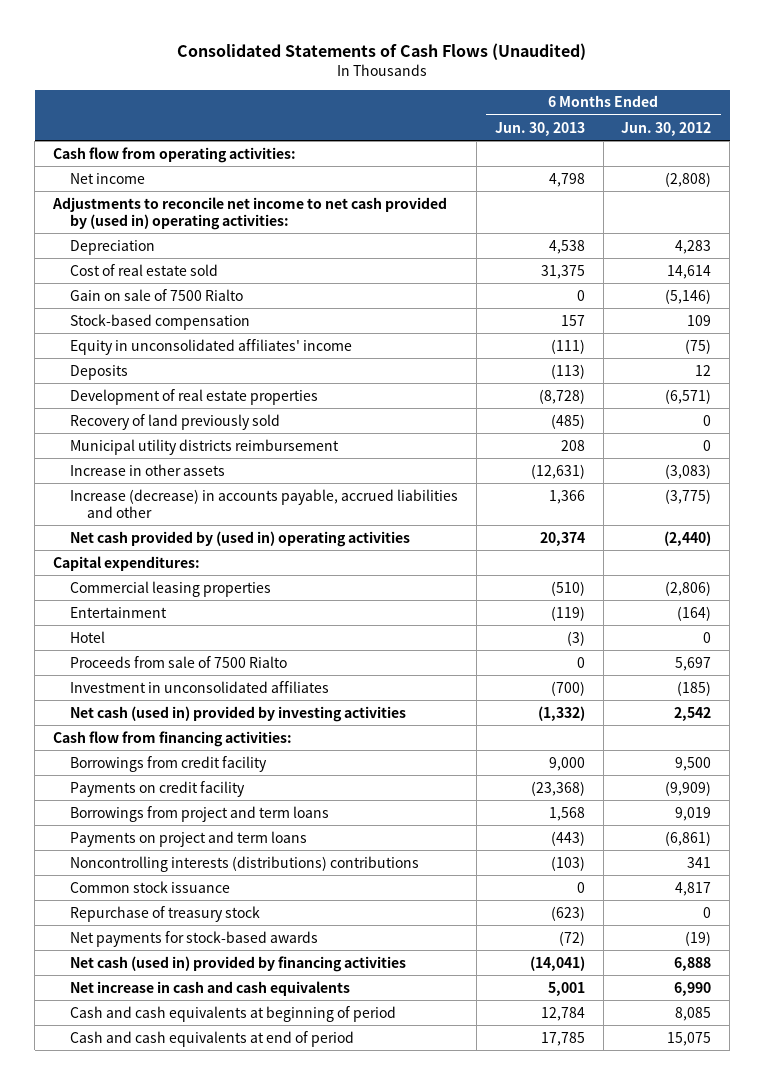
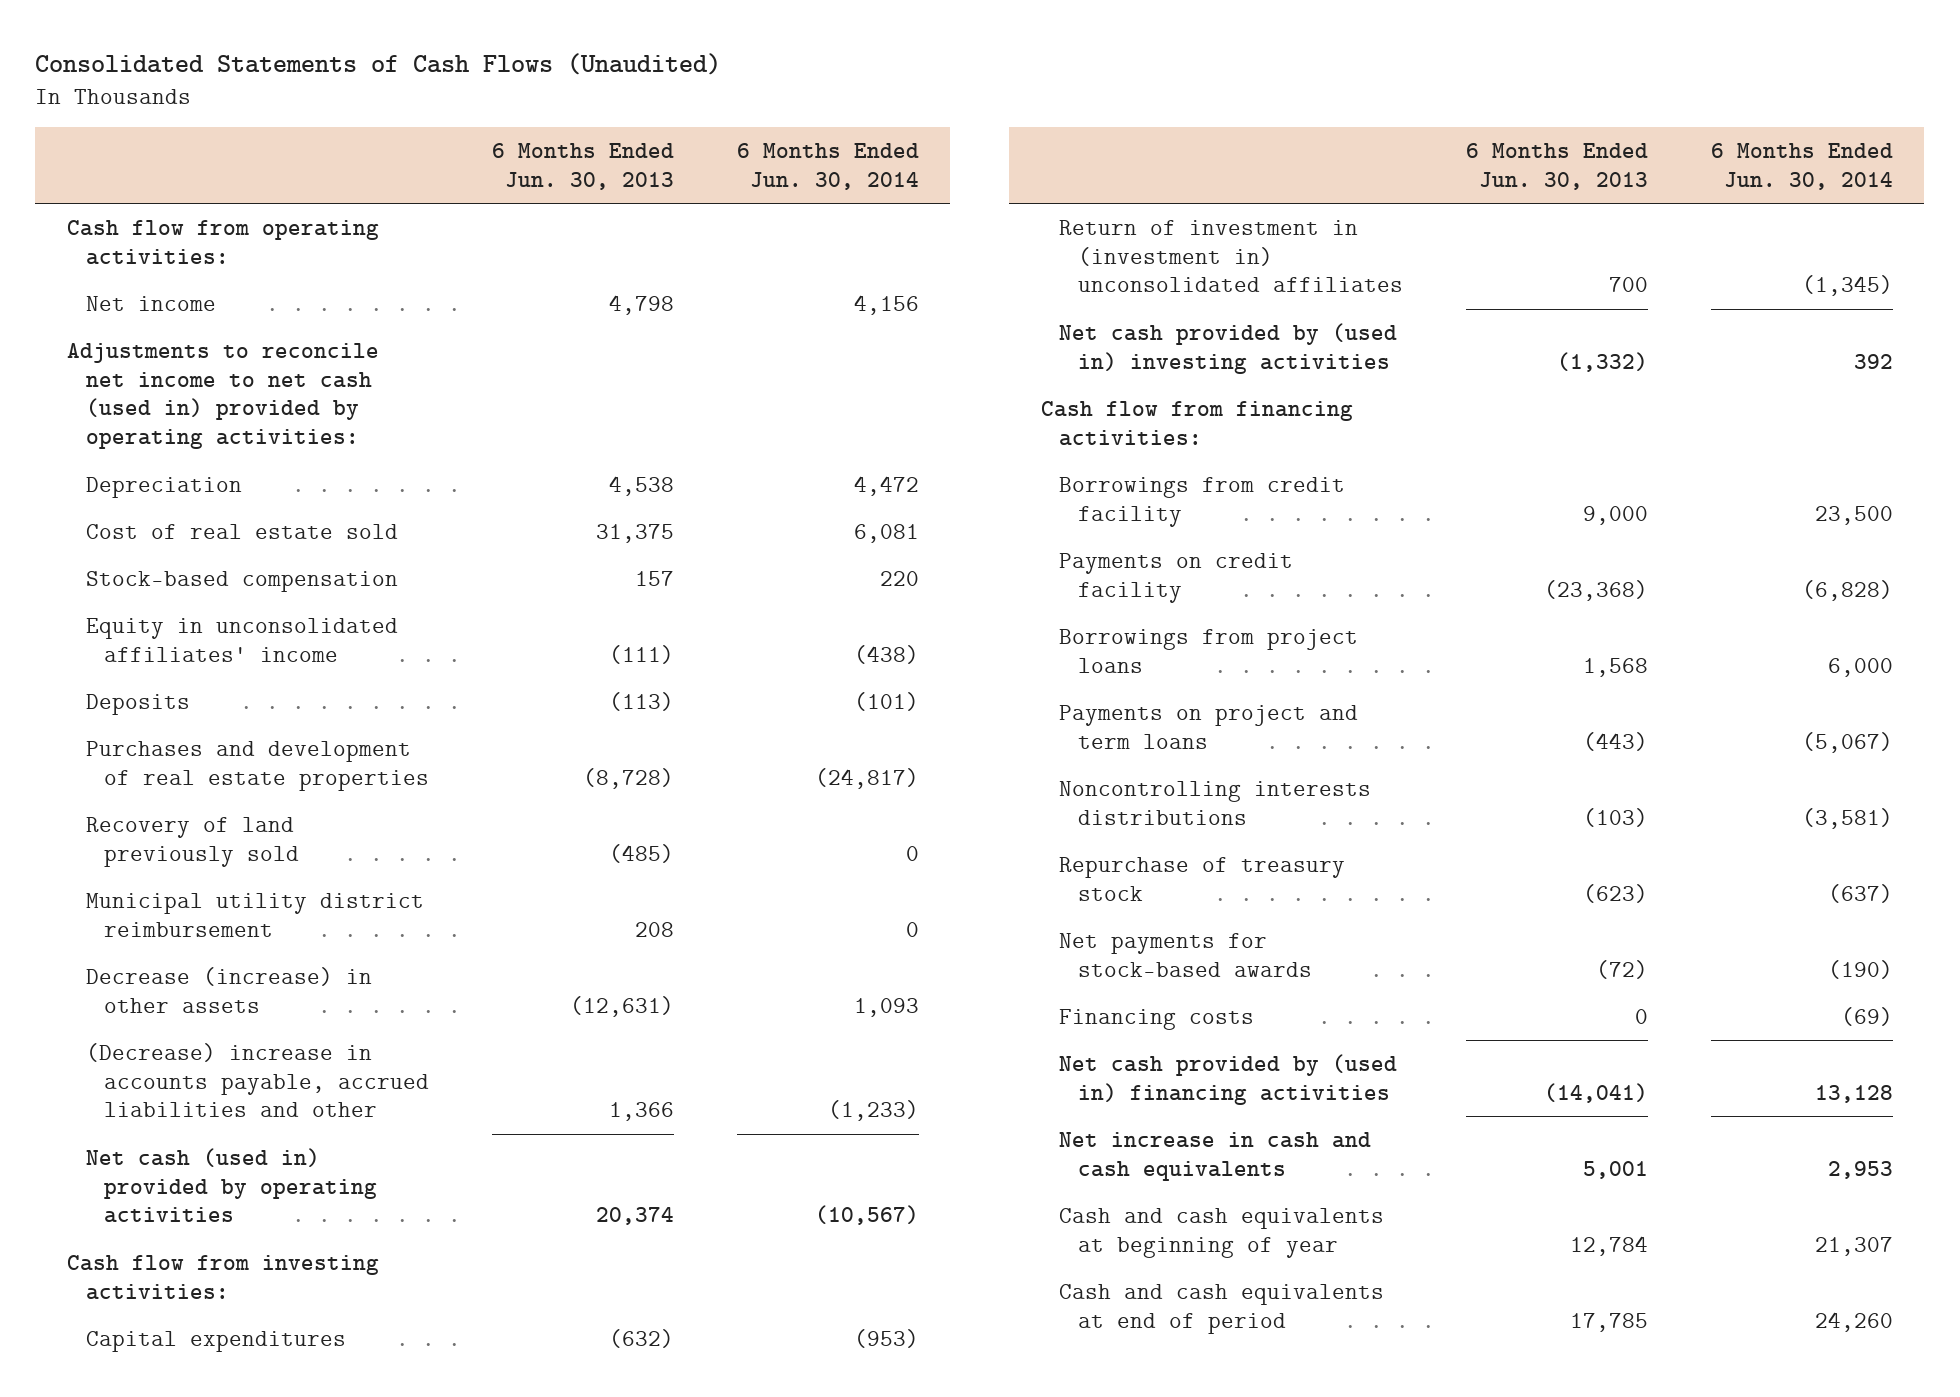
- | 6 Months Ended Jun. 30, 2013 | 6 Months Ended Jun. 30, 2012
+ | 6 Months Ended Jun. 30, 2013 | 6 Months Ended Jun. 30, 2014
- Adjustments to reconcile net income to net cash provided by (used in) operating activities:
+ Adjustments to reconcile net income to net cash (used in) provided by operating activities:
- Gain on sale of 7500 Rialto | 0 | (5,146)
- Development of real estate properties | (8,728) | (6,571)
+ Purchases and development of real estate properties | (8,728) | (24,817)
- Municipal utility districts reimbursement | 208 | 0
- Increase in other assets | (12,631) | (3,083)
- Increase (decrease) in accounts payable, accrued liabilities and other | 1,366 | (3,775)
- Net cash provided by (used in) operating activities | 20,374 | (2,440)
- Capital expenditures:
- Commercial leasing properties | (510) | (2,806)
- Entertainment | (119) | (164)
- Hotel | (3) | 0
- Proceeds from sale of 7500 Rialto | 0 | 5,697
- Investment in unconsolidated affiliates | (700) | (185)
- Net cash (used in) provided by investing activities | (1,332) | 2,542
+ Municipal utility district reimbursement | 208 | 0
+ Decrease (increase) in other assets | (12,631) | 1,093
+ (Decrease) increase in accounts payable, accrued liabilities and other | 1,366 | (1,233)
+ Net cash (used in) provided by operating activities | 20,374 | (10,567)
+ Cash flow from investing activities:
+ Capital expenditures | (632) | (953)
+ Return of investment in (investment in) unconsolidated affiliates | 700 | (1,345)
+ Net cash provided by (used in) investing activities | (1,332) | 392
- Borrowings from project and term loans | 1,568 | 9,019
+ Borrowings from project loans | 1,568 | 6,000
- Noncontrolling interests (distributions) contributions | (103) | 341
- Common stock issuance | 0 | 4,817
+ Noncontrolling interests distributions | (103) | (3,581)
- Net cash (used in) provided by financing activities | (14,041) | 6,888
+ Financing costs | 0 | (69)
+ Net cash provided by (used in) financing activities | (14,041) | 13,128
- Cash and cash equivalents at beginning of period | 12,784 | 8,085
+ Cash and cash equivalents at beginning of year | 12,784 | 21,307

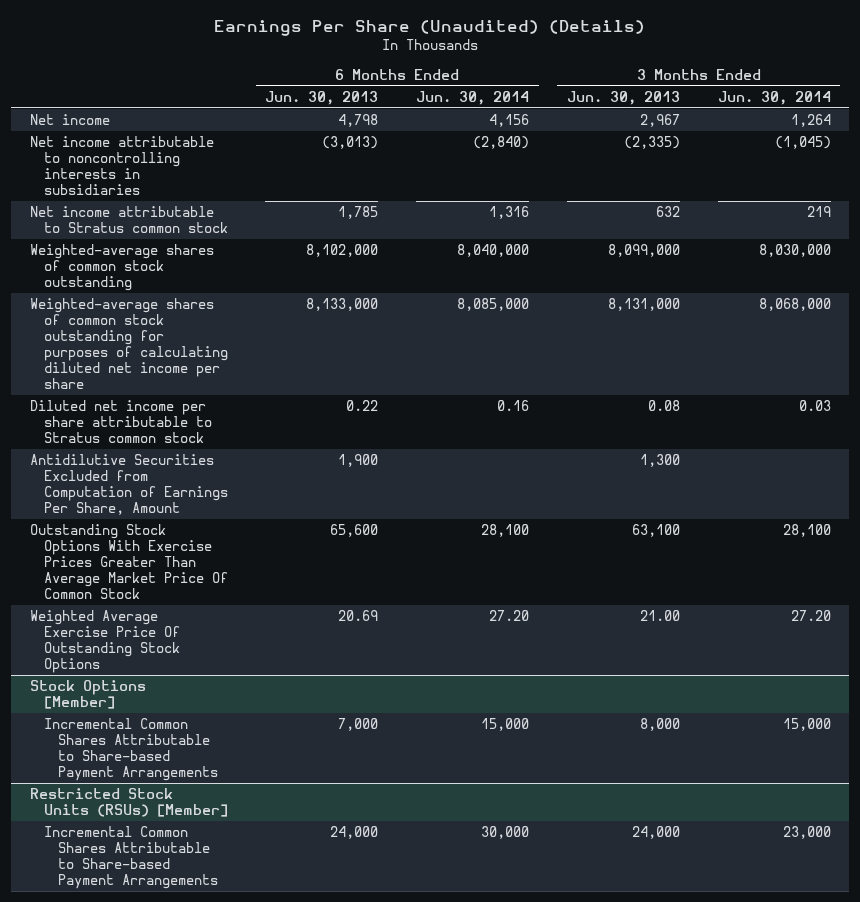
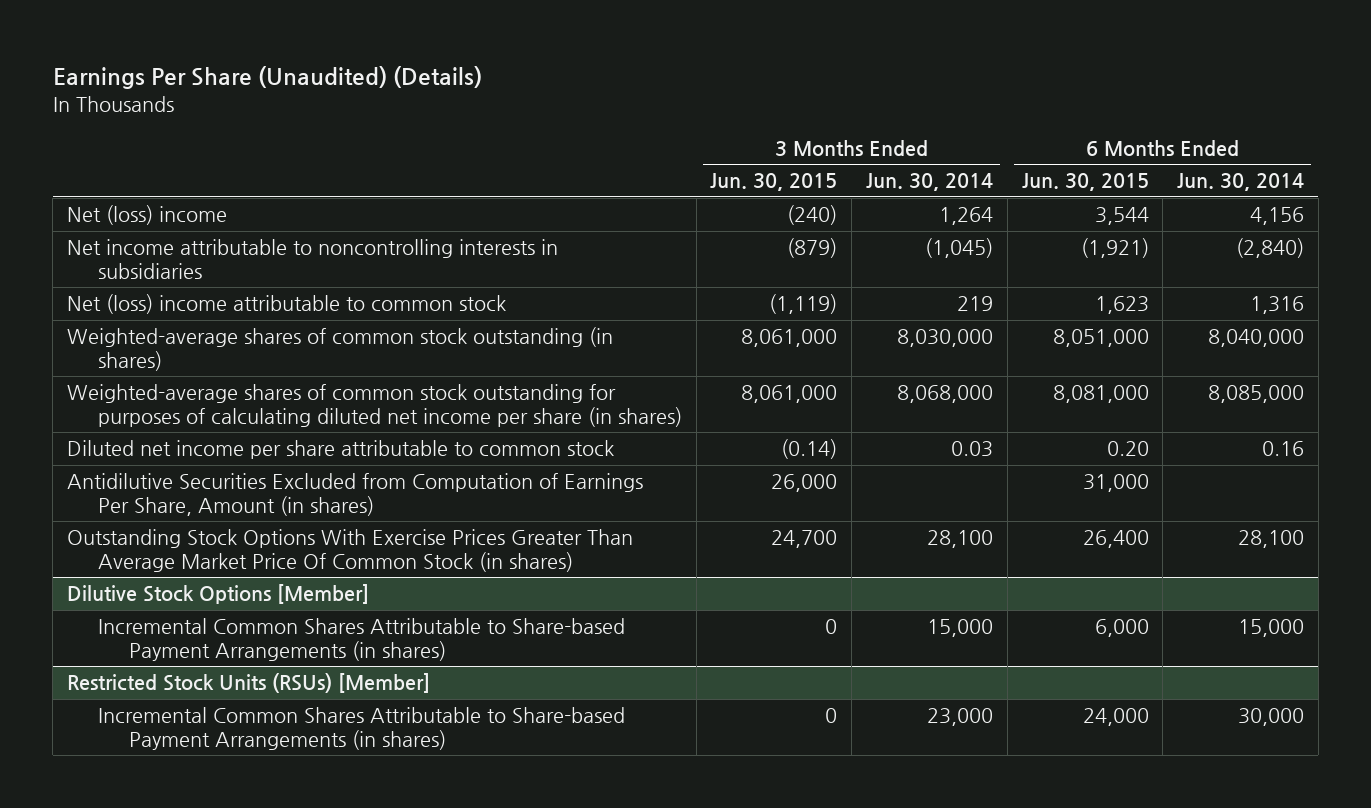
- | 6 Months Ended Jun. 30, 2013 | 6 Months Ended Jun. 30, 2014 | 3 Months Ended Jun. 30, 2013 | 3 Months Ended Jun. 30, 2014
+ | 3 Months Ended Jun. 30, 2015 | 3 Months Ended Jun. 30, 2014 | 6 Months Ended Jun. 30, 2015 | 6 Months Ended Jun. 30, 2014
- Net income | 4,798 | 4,156 | 2,967 | 1,264
+ Net (loss) income | (240) | 1,264 | 3,544 | 4,156
- Net income attributable to Stratus common stock | 1,785 | 1,316 | 632 | 219
- Weighted-average shares of common stock outstanding | 8,102,000 | 8,040,000 | 8,099,000 | 8,030,000
- Weighted-average shares of common stock outstanding for purposes of calculating diluted net income per share | 8,133,000 | 8,085,000 | 8,131,000 | 8,068,000
- Diluted net income per share attributable to Stratus common stock | 0.22 | 0.16 | 0.08 | 0.03
- Antidilutive Securities Excluded from Computation of Earnings Per Share, Amount | 1,900 | | 1,300 |
- Outstanding Stock Options With Exercise Prices Greater Than Average Market Price Of Common Stock | 65,600 | 28,100 | 63,100 | 28,100
- Weighted Average Exercise Price Of Outstanding Stock Options | 20.69 | 27.20 | 21.00 | 27.20
- Stock Options [Member]
- Incremental Common Shares Attributable to Share-based Payment Arrangements | 7,000 | 15,000 | 8,000 | 15,000
+ Net (loss) income attributable to common stock | (1,119) | 219 | 1,623 | 1,316
+ Weighted-average shares of common stock outstanding (in shares) | 8,061,000 | 8,030,000 | 8,051,000 | 8,040,000
+ Weighted-average shares of common stock outstanding for purposes of calculating diluted net income per share (in shares) | 8,061,000 | 8,068,000 | 8,081,000 | 8,085,000
+ Diluted net income per share attributable to common stock | (0.14) | 0.03 | 0.20 | 0.16
+ Antidilutive Securities Excluded from Computation of Earnings Per Share, Amount (in shares) | 26,000 | | 31,000 |
+ Outstanding Stock Options With Exercise Prices Greater Than Average Market Price Of Common Stock (in shares) | 24,700 | 28,100 | 26,400 | 28,100
+ Dilutive Stock Options [Member]
+ Incremental Common Shares Attributable to Share-based Payment Arrangements (in shares) | 0 | 15,000 | 6,000 | 15,000
@ Restricted Stock Units (RSUs) [Member]
- Incremental Common Shares Attributable to Share-based Payment Arrangements | 24,000 | 30,000 | 24,000 | 23,000
+ Incremental Common Shares Attributable to Share-based Payment Arrangements (in shares) | 0 | 23,000 | 24,000 | 30,000

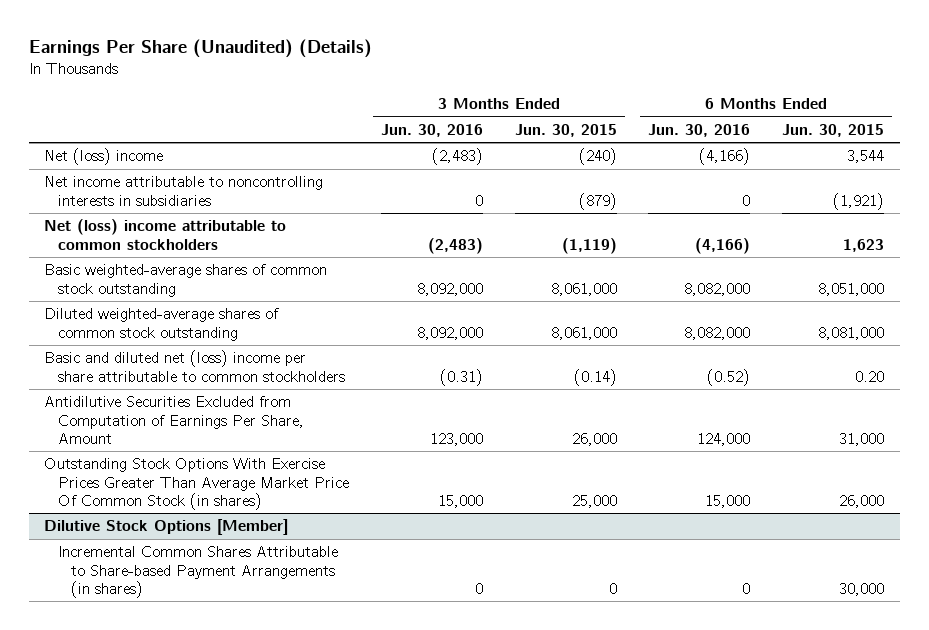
- | 3 Months Ended Jun. 30, 2015 | 3 Months Ended Jun. 30, 2014 | 6 Months Ended Jun. 30, 2015 | 6 Months Ended Jun. 30, 2014
+ | 3 Months Ended Jun. 30, 2016 | 3 Months Ended Jun. 30, 2015 | 6 Months Ended Jun. 30, 2016 | 6 Months Ended Jun. 30, 2015
- Net (loss) income attributable to common stock | (1,119) | 219 | 1,623 | 1,316
- Weighted-average shares of common stock outstanding (in shares) | 8,061,000 | 8,030,000 | 8,051,000 | 8,040,000
- Weighted-average shares of common stock outstanding for purposes of calculating diluted net income per share (in shares) | 8,061,000 | 8,068,000 | 8,081,000 | 8,085,000
- Diluted net income per share attributable to common stock | (0.14) | 0.03 | 0.20 | 0.16
- Antidilutive Securities Excluded from Computation of Earnings Per Share, Amount (in shares) | 26,000 | | 31,000 |
- Outstanding Stock Options With Exercise Prices Greater Than Average Market Price Of Common Stock (in shares) | 24,700 | 28,100 | 26,400 | 28,100
+ Net (loss) income attributable to common stockholders | (2,483) | (1,119) | (4,166) | 1,623
+ Basic weighted-average shares of common stock outstanding | 8,092,000 | 8,061,000 | 8,082,000 | 8,051,000
+ Diluted weighted-average shares of common stock outstanding | 8,092,000 | 8,061,000 | 8,082,000 | 8,081,000
+ Basic and diluted net (loss) income per share attributable to common stockholders | (0.31) | (0.14) | (0.52) | 0.20
+ Antidilutive Securities Excluded from Computation of Earnings Per Share, Amount | 123,000 | 26,000 | 124,000 | 31,000
+ Outstanding Stock Options With Exercise Prices Greater Than Average Market Price Of Common Stock (in shares) | 15,000 | 25,000 | 15,000 | 26,000
@ Dilutive Stock Options [Member]
- Incremental Common Shares Attributable to Share-based Payment Arrangements (in shares) | 0 | 15,000 | 6,000 | 15,000
- Restricted Stock Units (RSUs) [Member]
- Incremental Common Shares Attributable to Share-based Payment Arrangements (in shares) | 0 | 23,000 | 24,000 | 30,000
@ Dilutive Stock Options [Member]
+ Incremental Common Shares Attributable to Share-based Payment Arrangements (in shares) | 0 | 0 | 0 | 30,000

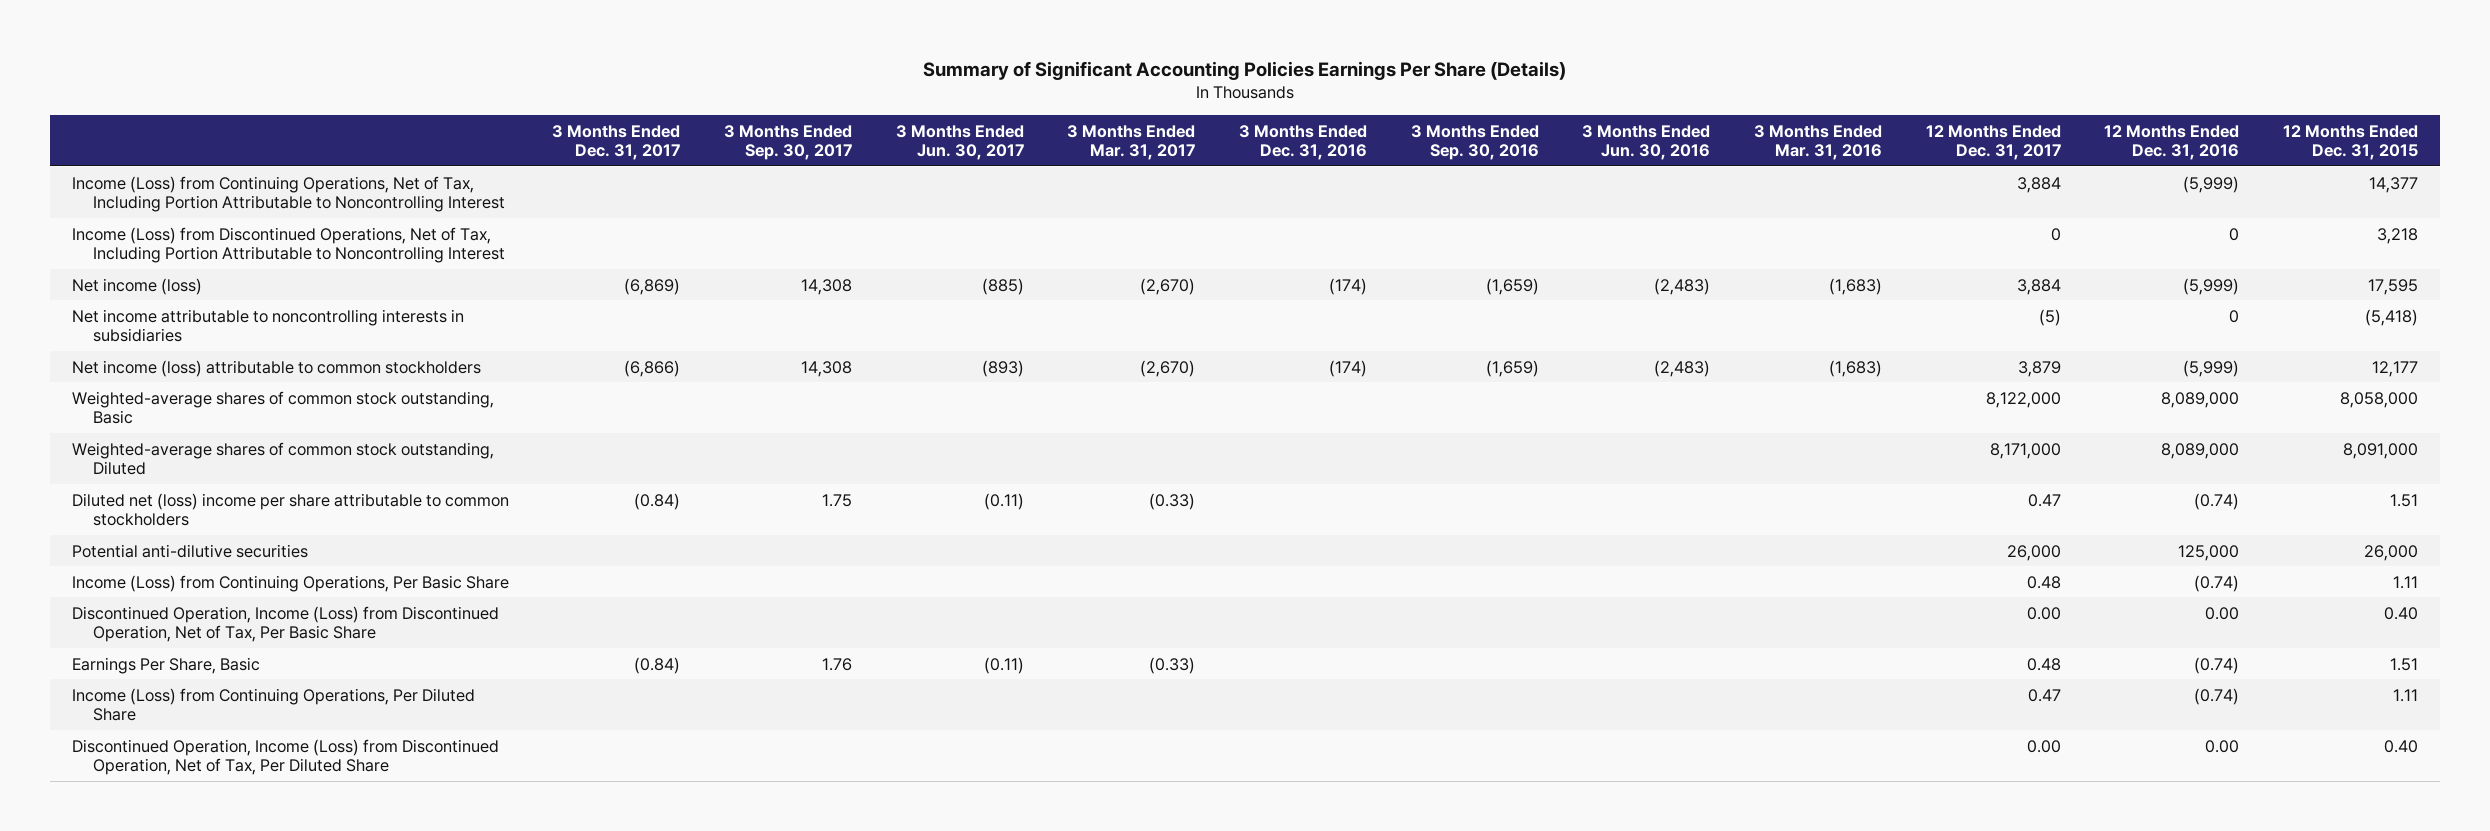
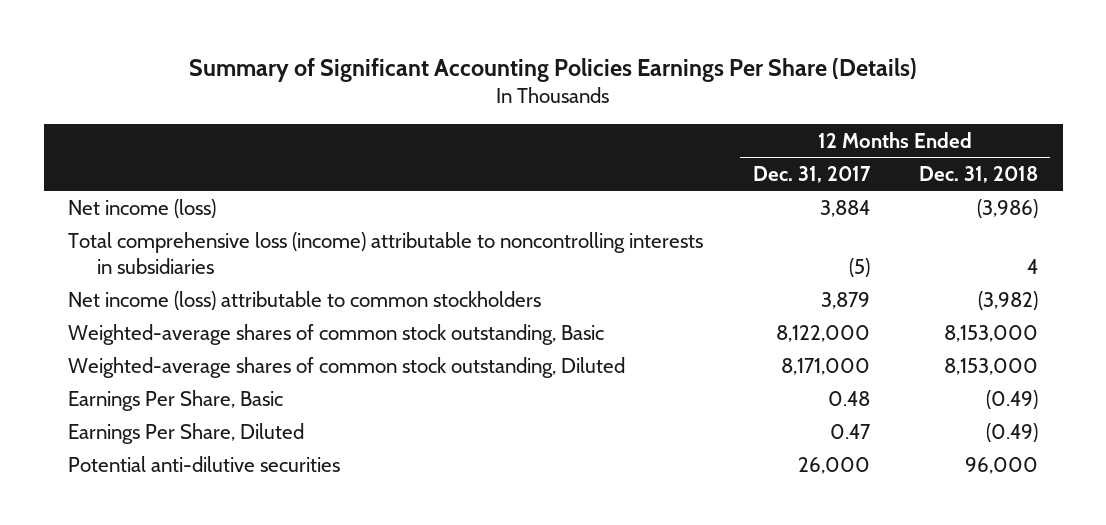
- | 3 Months Ended Dec. 31, 2017 | 3 Months Ended Sep. 30, 2017 | 3 Months Ended Jun. 30, 2017 | 3 Months Ended Mar. 31, 2017 | 3 Months Ended Dec. 31, 2016 | 3 Months Ended Sep. 30, 2016 | 3 Months Ended Jun. 30, 2016 | 3 Months Ended Mar. 31, 2016 | 12 Months Ended Dec. 31, 2017 | 12 Months Ended Dec. 31, 2016 | 12 Months Ended Dec. 31, 2015
+ | 12 Months Ended Dec. 31, 2017 | 12 Months Ended Dec. 31, 2018
- Income (Loss) from Continuing Operations, Net of Tax, Including Portion Attributable to Noncontrolling Interest | | | | | | | | | 3,884 | (5,999) | 14,377
- Income (Loss) from Discontinued Operations, Net of Tax, Including Portion Attributable to Noncontrolling Interest | | | | | | | | | 0 | 0 | 3,218
- Net income attributable to noncontrolling interests in subsidiaries | | | | | | | | | (5) | 0 | (5,418)
+ Total comprehensive loss (income) attributable to noncontrolling interests in subsidiaries | (5) | 4
- Diluted net (loss) income per share attributable to common stockholders | (0.84) | 1.75 | (0.11) | (0.33) | | | | | 0.47 | (0.74) | 1.51
- Income (Loss) from Continuing Operations, Per Basic Share | | | | | | | | | 0.48 | (0.74) | 1.11
- Discontinued Operation, Income (Loss) from Discontinued Operation, Net of Tax, Per Basic Share | | | | | | | | | 0.00 | 0.00 | 0.40
- Income (Loss) from Continuing Operations, Per Diluted Share | | | | | | | | | 0.47 | (0.74) | 1.11
- Discontinued Operation, Income (Loss) from Discontinued Operation, Net of Tax, Per Diluted Share | | | | | | | | | 0.00 | 0.00 | 0.40
+ Earnings Per Share, Diluted | 0.47 | (0.49)
moved down: Potential anti-dilutive securities | 26,000 | 96,000

